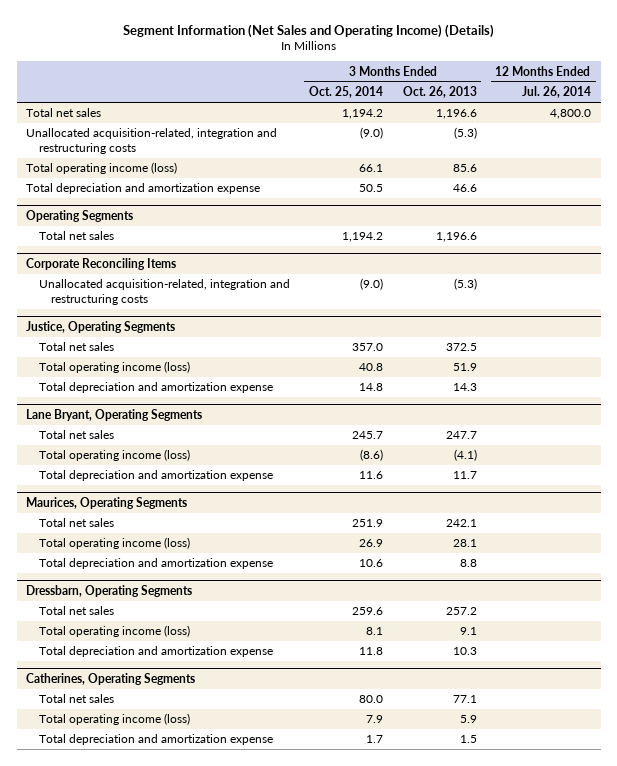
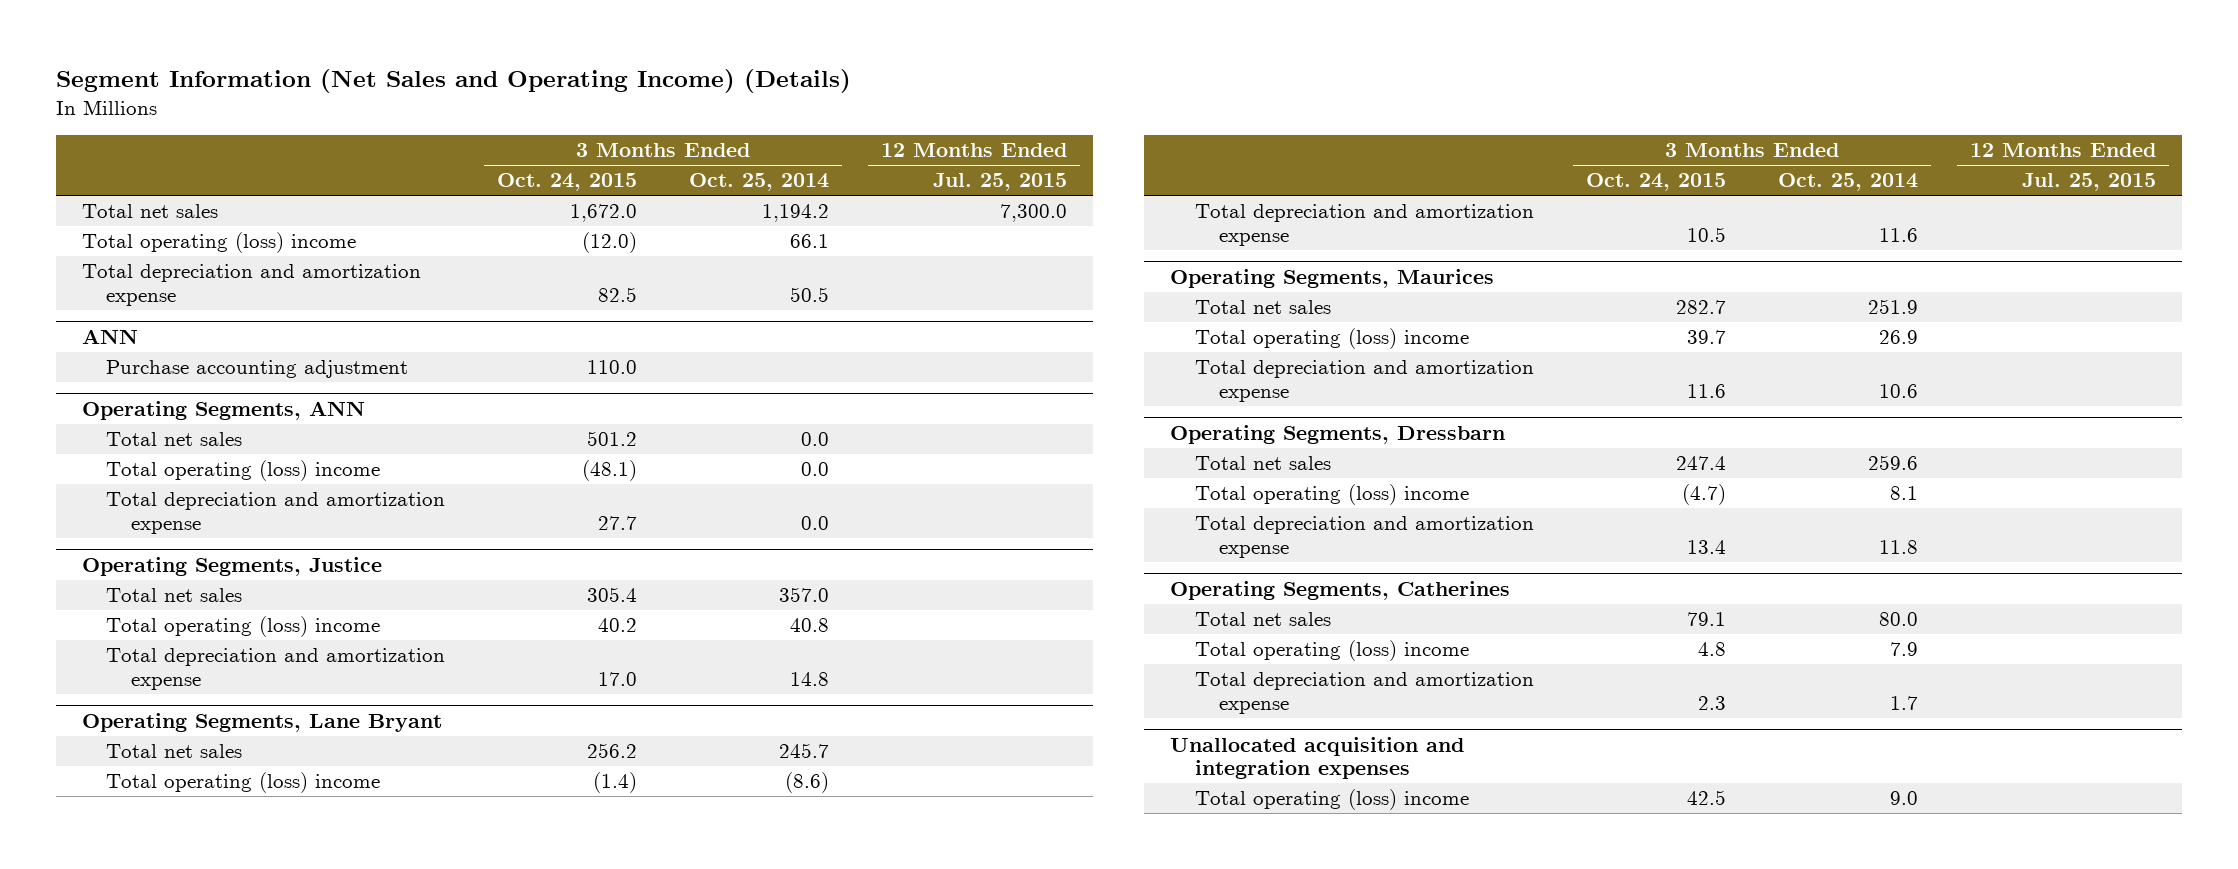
- | 3 Months Ended Oct. 25, 2014 | 3 Months Ended Oct. 26, 2013 | 12 Months Ended Jul. 26, 2014
+ | 3 Months Ended Oct. 24, 2015 | 3 Months Ended Oct. 25, 2014 | 12 Months Ended Jul. 25, 2015
- Unallocated acquisition-related, integration and restructuring costs | (9.0) | (5.3) |
- Total operating income (loss) | 66.1 | 85.6 |
+ Total operating (loss) income | (12.0) | 66.1 |
- Operating Segments
- Total net sales | 1,194.2 | 1,196.6 |
- Corporate Reconciling Items
- Unallocated acquisition-related, integration and restructuring costs | (9.0) | (5.3) |
- Justice, Operating Segments
+ ANN
+ Purchase accounting adjustment | 110.0 | |
+ Operating Segments, ANN
+ Total net sales | 501.2 | 0.0 |
+ Total operating (loss) income | (48.1) | 0.0 |
+ Total depreciation and amortization expense | 27.7 | 0.0 |
+ Operating Segments, Justice
- Total operating income (loss) | 40.8 | 51.9 |
+ Total operating (loss) income | 40.2 | 40.8 |
- Lane Bryant, Operating Segments
+ Operating Segments, Lane Bryant
- Total operating income (loss) | (8.6) | (4.1) |
+ Total operating (loss) income | (1.4) | (8.6) |
- Maurices, Operating Segments
+ Operating Segments, Maurices
- Total operating income (loss) | 26.9 | 28.1 |
+ Total operating (loss) income | 39.7 | 26.9 |
- Dressbarn, Operating Segments
+ Operating Segments, Dressbarn
- Total operating income (loss) | 8.1 | 9.1 |
+ Total operating (loss) income | (4.7) | 8.1 |
- Catherines, Operating Segments
+ Operating Segments, Catherines
- Total operating income (loss) | 7.9 | 5.9 |
+ Total operating (loss) income | 4.8 | 7.9 |
+ Unallocated acquisition and integration expenses
+ Total operating (loss) income | 42.5 | 9.0 |

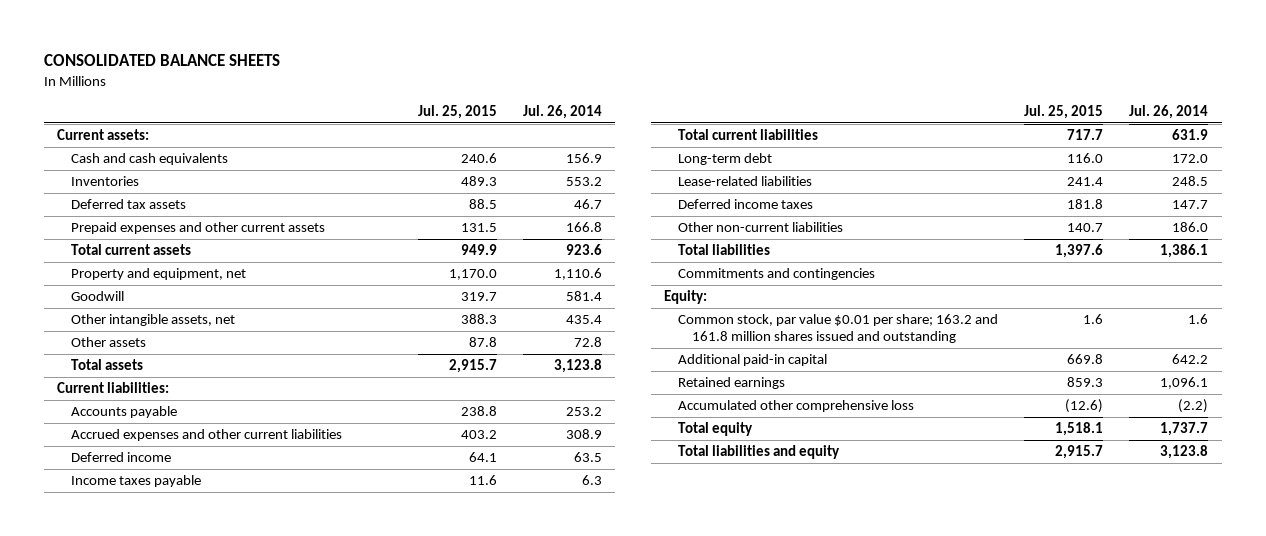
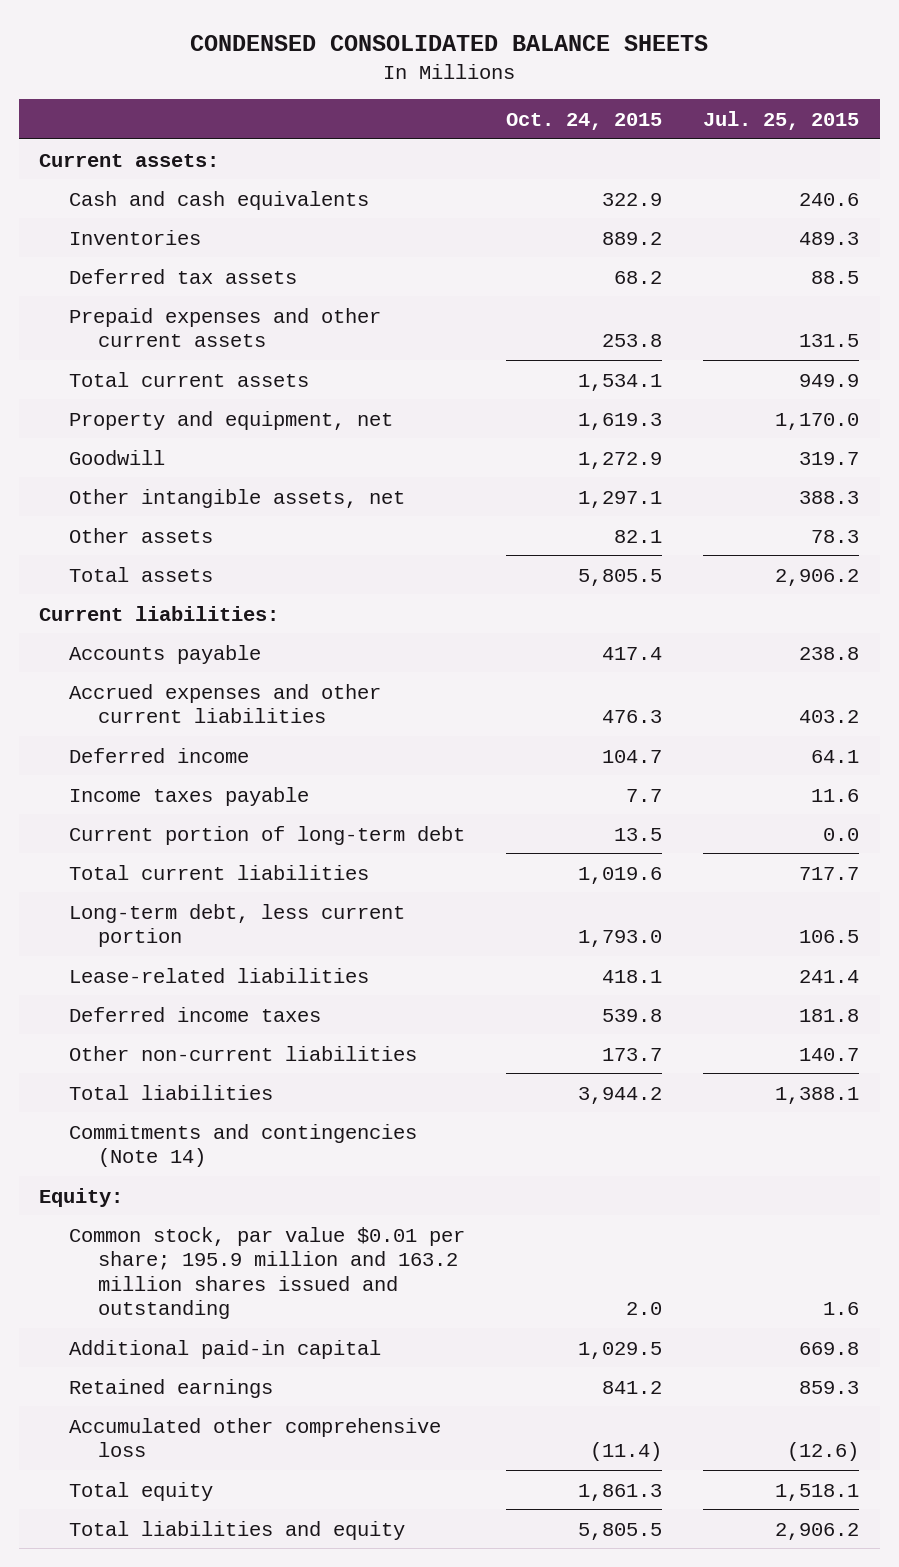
- CONSOLIDATED BALANCE SHEETS
+ CONDENSED CONSOLIDATED BALANCE SHEETS
- | Jul. 25, 2015 | Jul. 26, 2014
+ | Oct. 24, 2015 | Jul. 25, 2015
- Other assets | 87.8 | 72.8
- Total assets | 2,915.7 | 3,123.8
+ Other assets | 82.1 | 78.3
+ Total assets | 5,805.5 | 2,906.2
+ Current portion of long-term debt | 13.5 | 0.0
- Long-term debt | 116.0 | 172.0
+ Long-term debt, less current portion | 1,793.0 | 106.5
- Total liabilities | 1,397.6 | 1,386.1
- Commitments and contingencies
+ Total liabilities | 3,944.2 | 1,388.1
+ Commitments and contingencies (Note 14)
- Common stock, par value $0.01 per share; 163.2 and 161.8 million shares issued and outstanding | 1.6 | 1.6
+ Common stock, par value $0.01 per share; 195.9 million and 163.2 million shares issued and outstanding | 2.0 | 1.6
- Total liabilities and equity | 2,915.7 | 3,123.8
+ Total liabilities and equity | 5,805.5 | 2,906.2

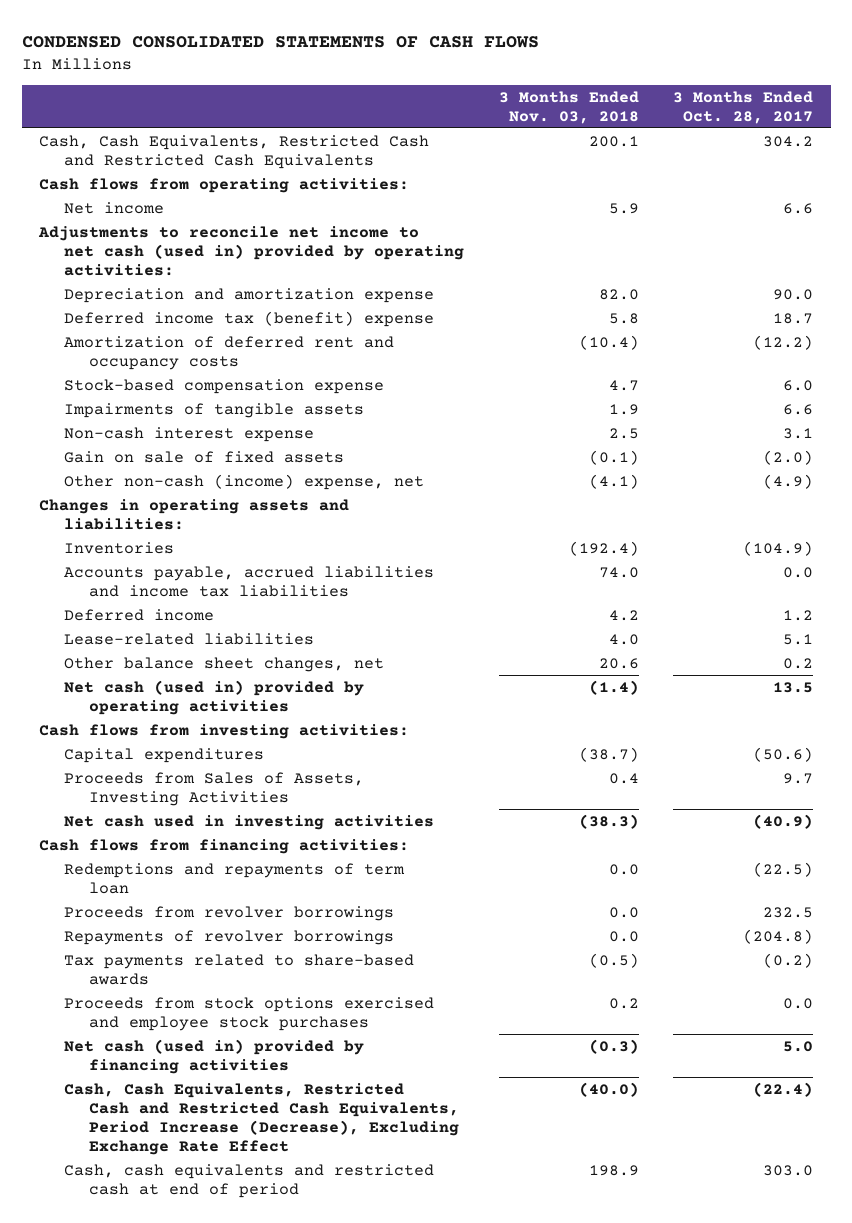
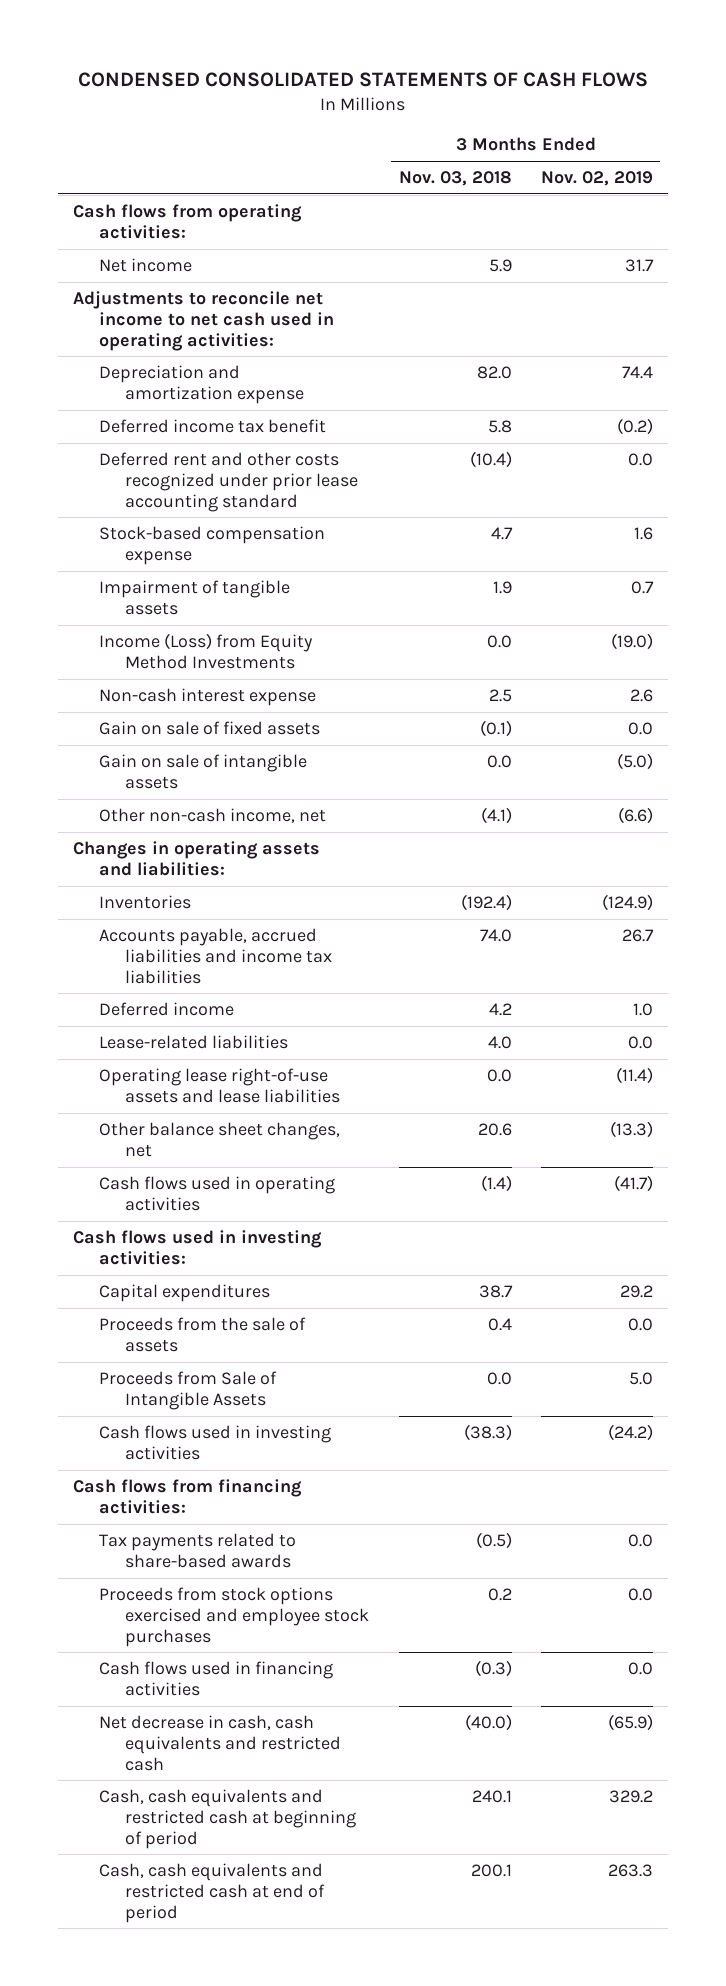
- | 3 Months Ended Nov. 03, 2018 | 3 Months Ended Oct. 28, 2017
+ | 3 Months Ended Nov. 03, 2018 | 3 Months Ended Nov. 02, 2019
- Cash, Cash Equivalents, Restricted Cash and Restricted Cash Equivalents | 200.1 | 304.2
- Adjustments to reconcile net income to net cash (used in) provided by operating activities:
+ Adjustments to reconcile net income to net cash used in operating activities:
- Deferred income tax (benefit) expense | 5.8 | 18.7
- Amortization of deferred rent and occupancy costs | (10.4) | (12.2)
+ Deferred income tax benefit | 5.8 | (0.2)
+ Deferred rent and other costs recognized under prior lease accounting standard | (10.4) | 0.0
- Impairments of tangible assets | 1.9 | 6.6
+ Impairment of tangible assets | 1.9 | 0.7
+ Income (Loss) from Equity Method Investments | 0.0 | (19.0)
- Other non-cash (income) expense, net | (4.1) | (4.9)
+ Gain on sale of intangible assets | 0.0 | (5.0)
+ Other non-cash income, net | (4.1) | (6.6)
+ Operating lease right-of-use assets and lease liabilities | 0.0 | (11.4)
- Net cash (used in) provided by operating activities | (1.4) | 13.5
- Cash flows from investing activities:
- Capital expenditures | (38.7) | (50.6)
- Proceeds from Sales of Assets, Investing Activities | 0.4 | 9.7
- Net cash used in investing activities | (38.3) | (40.9)
+ Cash flows used in operating activities | (1.4) | (41.7)
+ Cash flows used in investing activities:
+ Capital expenditures | 38.7 | 29.2
+ Proceeds from the sale of assets | 0.4 | 0.0
+ Proceeds from Sale of Intangible Assets | 0.0 | 5.0
+ Cash flows used in investing activities | (38.3) | (24.2)
- Redemptions and repayments of term loan | 0.0 | (22.5)
- Proceeds from revolver borrowings | 0.0 | 232.5
- Repayments of revolver borrowings | 0.0 | (204.8)
- Net cash (used in) provided by financing activities | (0.3) | 5.0
- Cash, Cash Equivalents, Restricted Cash and Restricted Cash Equivalents, Period Increase (Decrease), Excluding Exchange Rate Effect | (40.0) | (22.4)
- Cash, cash equivalents and restricted cash at end of period | 198.9 | 303.0
+ Cash flows used in financing activities | (0.3) | 0.0
+ Net decrease in cash, cash equivalents and restricted cash | (40.0) | (65.9)
+ Cash, cash equivalents and restricted cash at beginning of period | 240.1 | 329.2
+ Cash, cash equivalents and restricted cash at end of period | 200.1 | 263.3

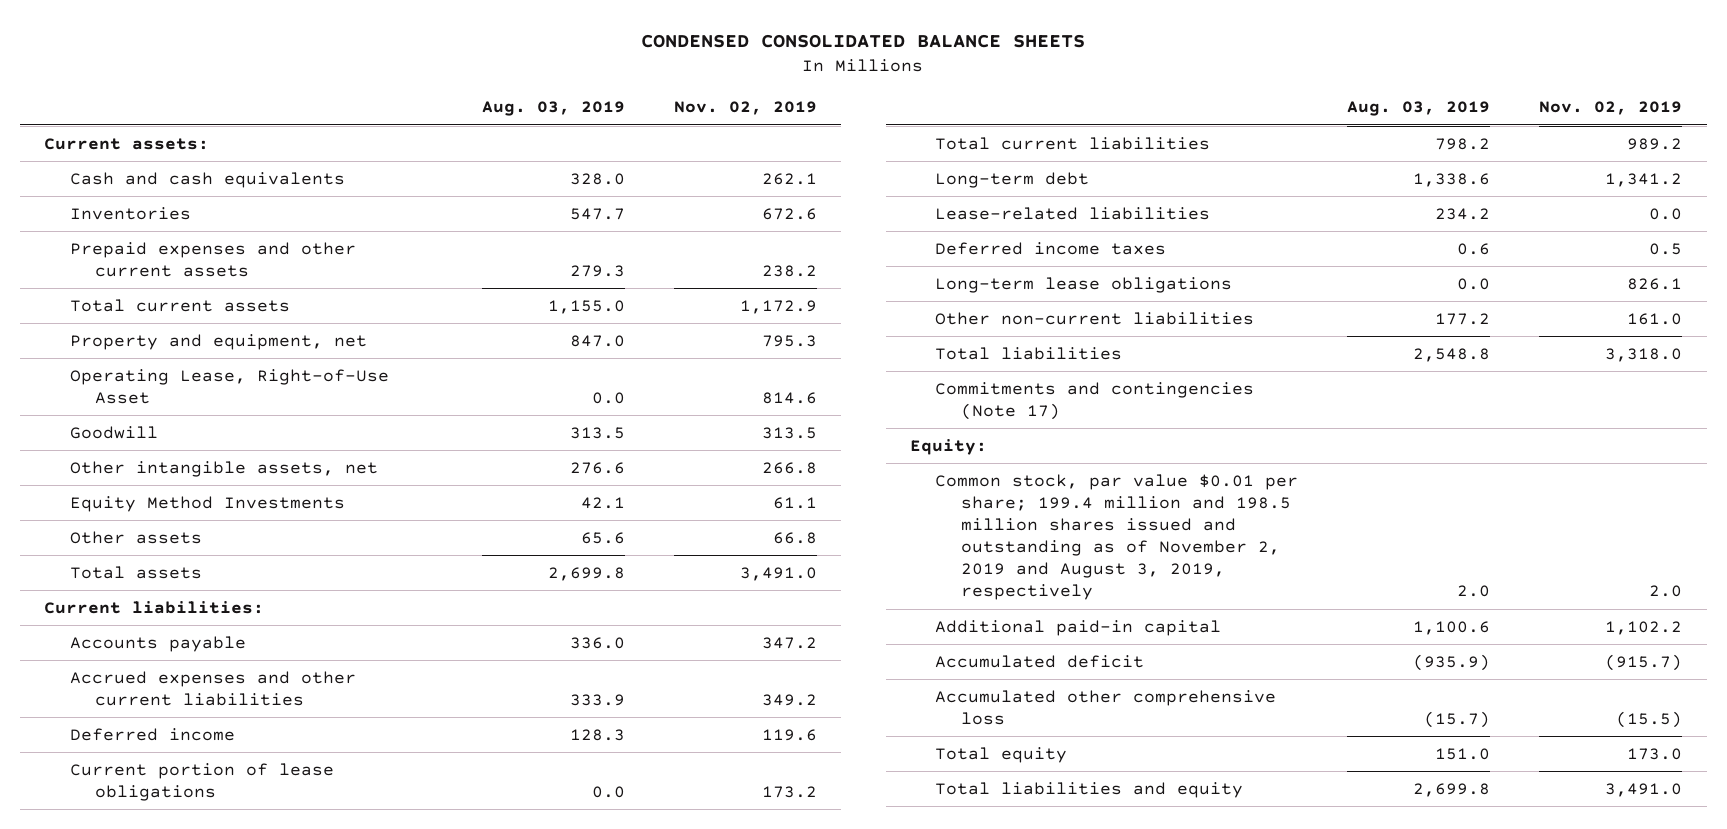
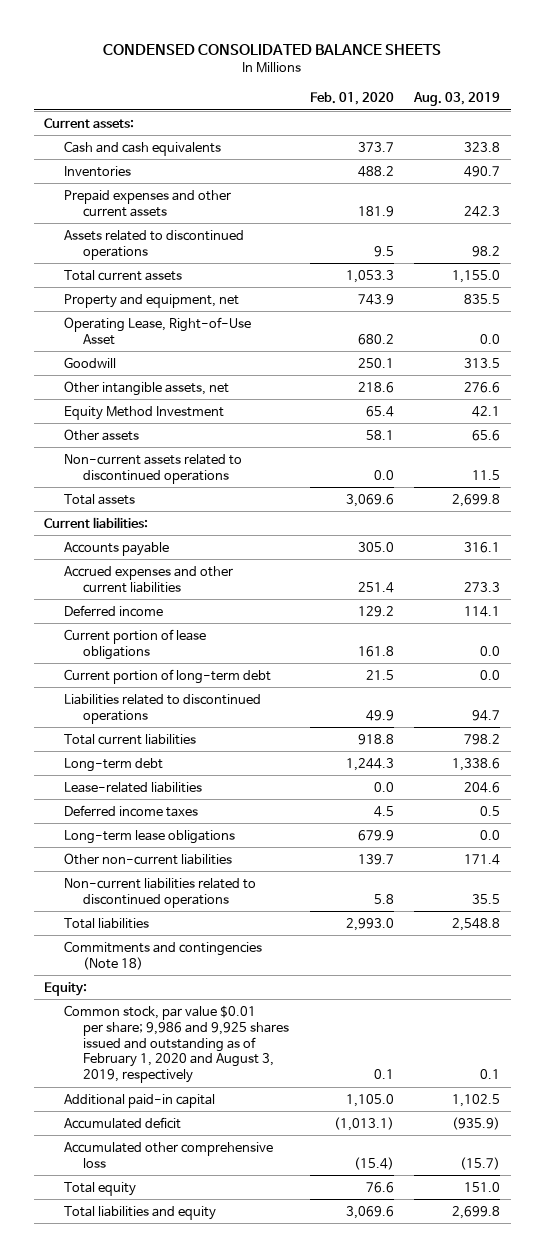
- | Aug. 03, 2019 | Nov. 02, 2019
+ | Feb. 01, 2020 | Aug. 03, 2019
- Cash and cash equivalents | 328.0 | 262.1
- Inventories | 547.7 | 672.6
- Prepaid expenses and other current assets | 279.3 | 238.2
+ Cash and cash equivalents | 373.7 | 323.8
+ Inventories | 488.2 | 490.7
+ Prepaid expenses and other current assets | 181.9 | 242.3
+ Assets related to discontinued operations | 9.5 | 98.2
- Property and equipment, net | 847.0 | 795.3
+ Property and equipment, net | 743.9 | 835.5
- Equity Method Investments | 42.1 | 61.1
+ Equity Method Investment | 65.4 | 42.1
+ Non-current assets related to discontinued operations | 0.0 | 11.5
- Accounts payable | 336.0 | 347.2
- Accrued expenses and other current liabilities | 333.9 | 349.2
- Deferred income | 128.3 | 119.6
+ Accounts payable | 305.0 | 316.1
+ Accrued expenses and other current liabilities | 251.4 | 273.3
+ Deferred income | 129.2 | 114.1
+ Current portion of long-term debt | 21.5 | 0.0
+ Liabilities related to discontinued operations | 49.9 | 94.7
- Lease-related liabilities | 234.2 | 0.0
- Deferred income taxes | 0.6 | 0.5
+ Lease-related liabilities | 0.0 | 204.6
+ Deferred income taxes | 4.5 | 0.5
- Other non-current liabilities | 177.2 | 161.0
+ Other non-current liabilities | 139.7 | 171.4
+ Non-current liabilities related to discontinued operations | 5.8 | 35.5
- Commitments and contingencies (Note 17)
+ Commitments and contingencies (Note 18)
- Common stock, par value $0.01 per share; 199.4 million and 198.5 million shares issued and outstanding as of November 2, 2019 and August 3, 2019, respectively | 2.0 | 2.0
- Additional paid-in capital | 1,100.6 | 1,102.2
+ Common stock, par value $0.01 per share; 9,986 and 9,925 shares issued and outstanding as of February 1, 2020 and August 3, 2019, respectively | 0.1 | 0.1
+ Additional paid-in capital | 1,105.0 | 1,102.5

